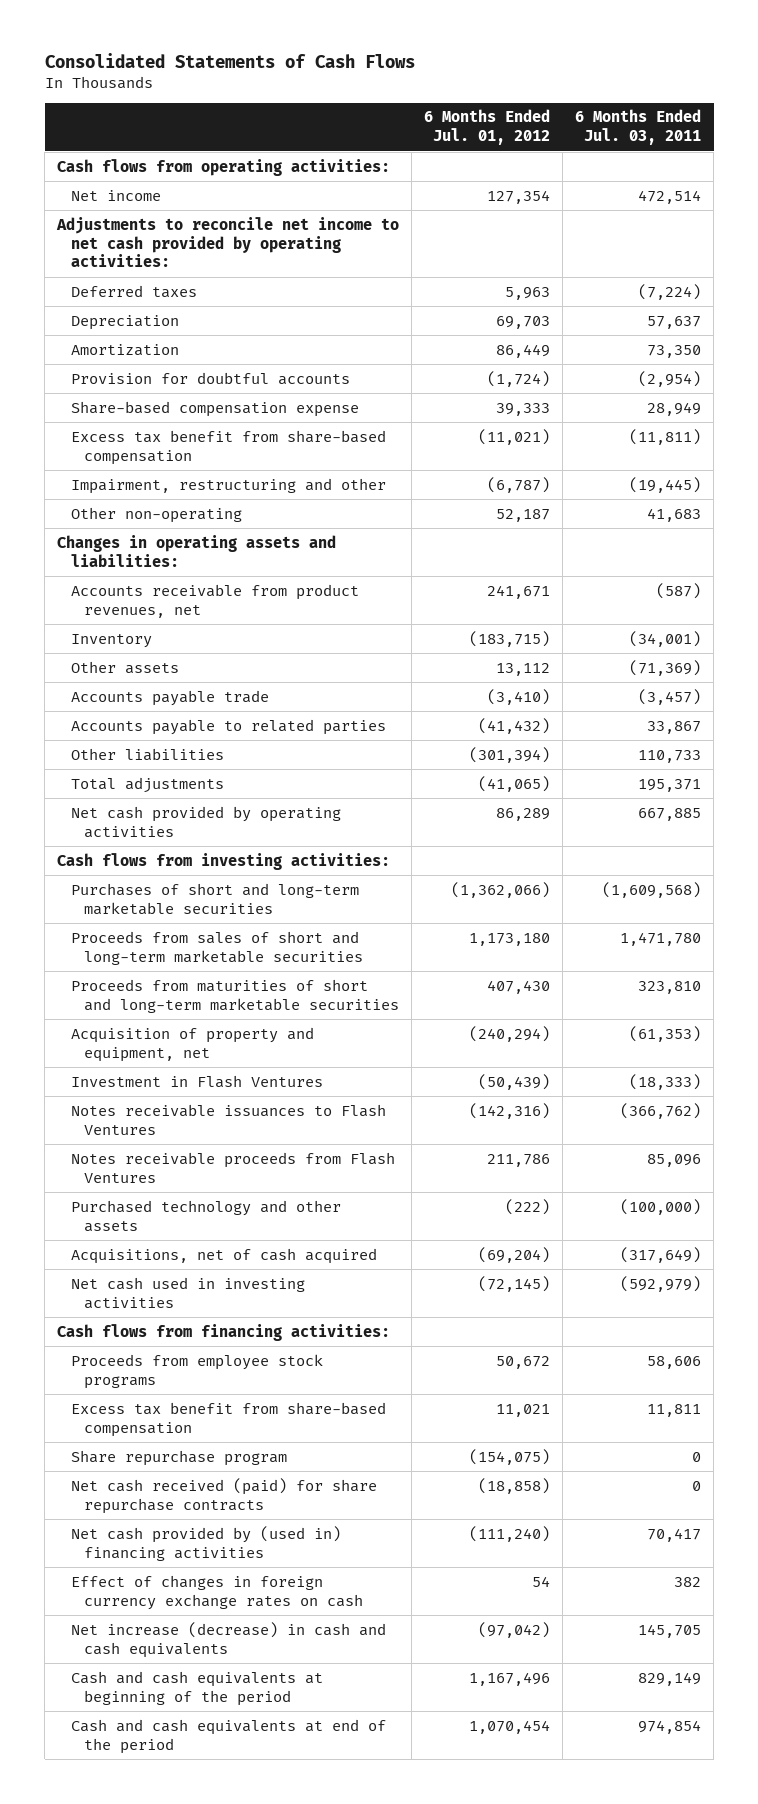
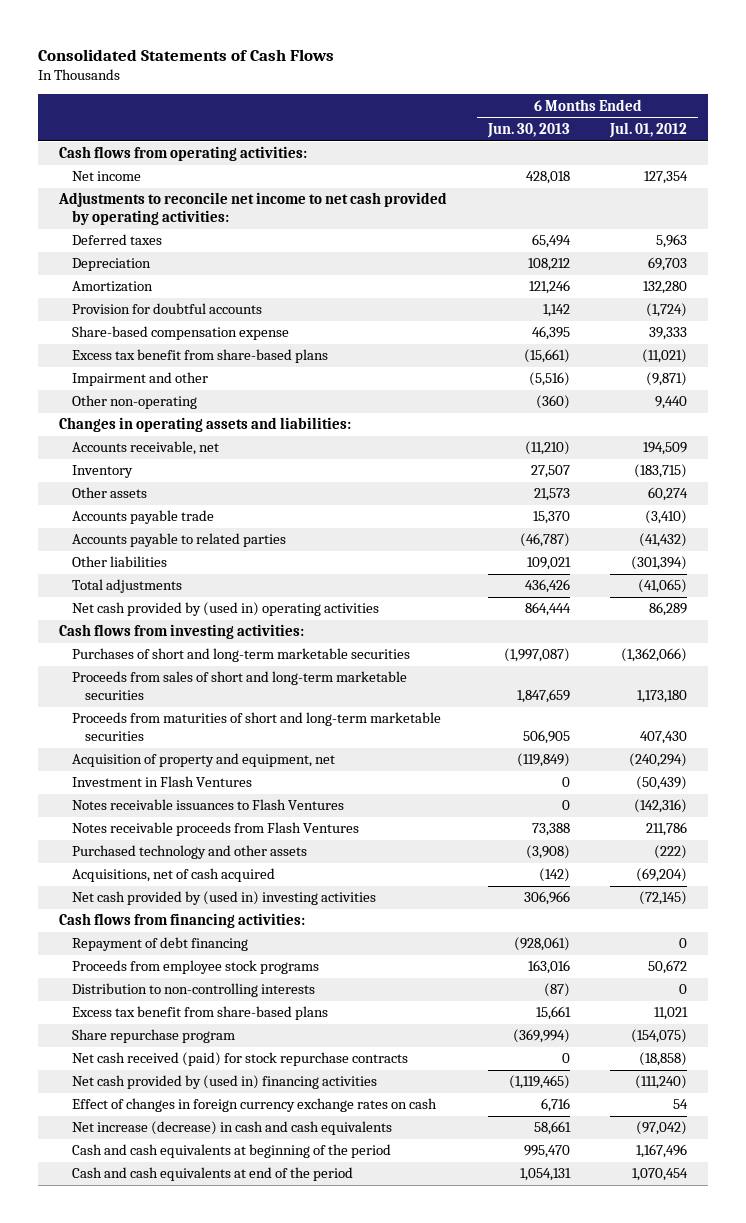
- | 6 Months Ended Jul. 01, 2012 | 6 Months Ended Jul. 03, 2011
+ | 6 Months Ended Jun. 30, 2013 | 6 Months Ended Jul. 01, 2012
- Amortization | 86,449 | 73,350
+ Amortization | 121,246 | 132,280
- Excess tax benefit from share-based compensation | (11,021) | (11,811)
- Impairment, restructuring and other | (6,787) | (19,445)
- Other non-operating | 52,187 | 41,683
+ Excess tax benefit from share-based plans | (15,661) | (11,021)
+ Impairment and other | (5,516) | (9,871)
+ Other non-operating | (360) | 9,440
- Accounts receivable from product revenues, net | 241,671 | (587)
+ Accounts receivable, net | (11,210) | 194,509
- Other assets | 13,112 | (71,369)
+ Other assets | 21,573 | 60,274
- Net cash provided by operating activities | 86,289 | 667,885
+ Net cash provided by (used in) operating activities | 864,444 | 86,289
- Net cash used in investing activities | (72,145) | (592,979)
+ Net cash provided by (used in) investing activities | 306,966 | (72,145)
+ Repayment of debt financing | (928,061) | 0
- Excess tax benefit from share-based compensation | 11,021 | 11,811
+ Distribution to non-controlling interests | (87) | 0
+ Excess tax benefit from share-based plans | 15,661 | 11,021
- Net cash received (paid) for share repurchase contracts | (18,858) | 0
+ Net cash received (paid) for stock repurchase contracts | 0 | (18,858)

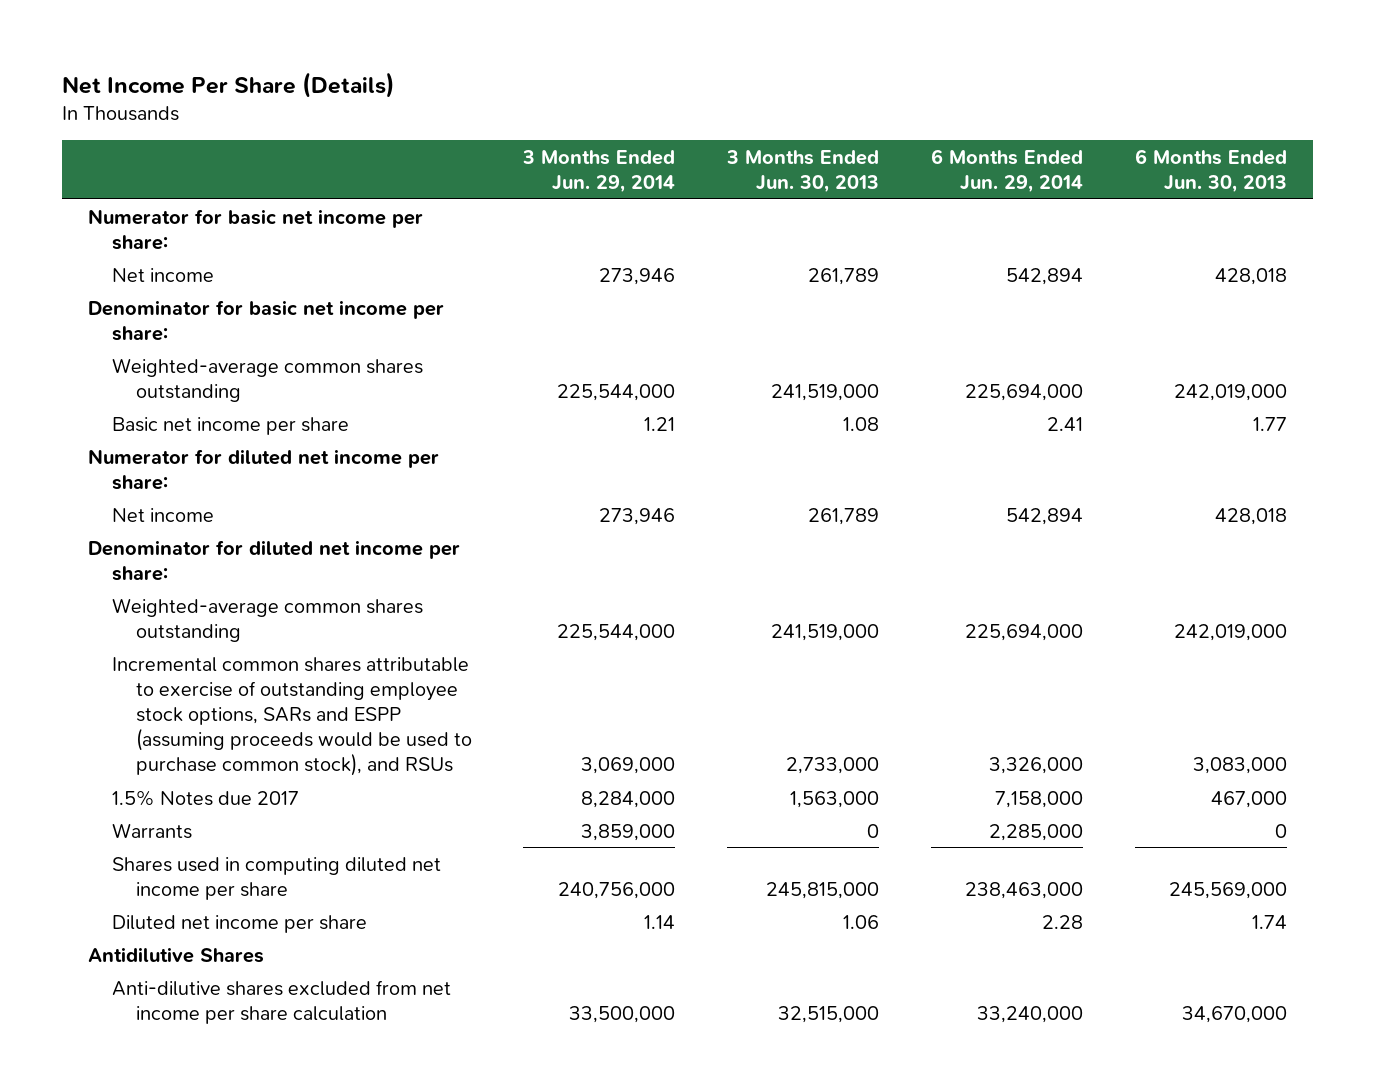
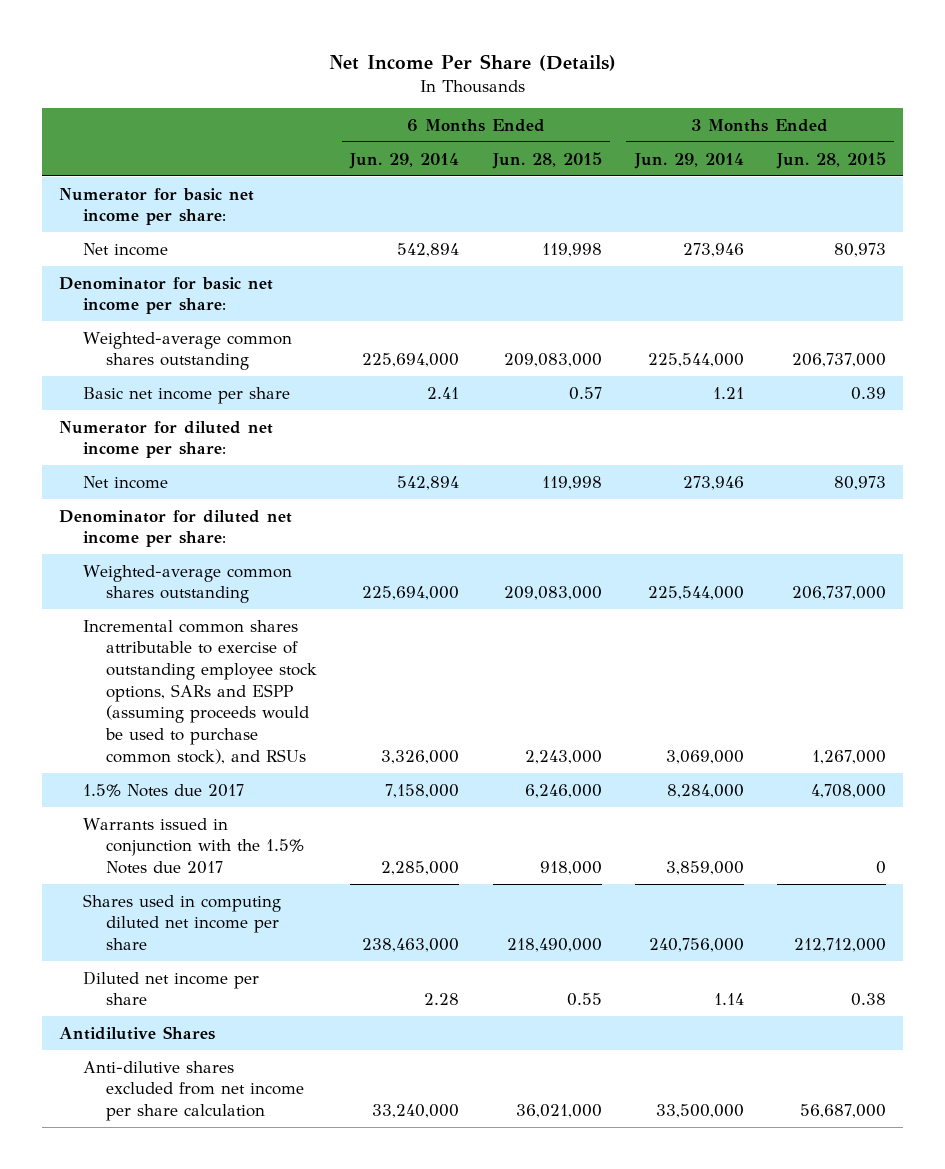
- | 3 Months Ended Jun. 29, 2014 | 3 Months Ended Jun. 30, 2013 | 6 Months Ended Jun. 29, 2014 | 6 Months Ended Jun. 30, 2013
+ | 6 Months Ended Jun. 29, 2014 | 6 Months Ended Jun. 28, 2015 | 3 Months Ended Jun. 29, 2014 | 3 Months Ended Jun. 28, 2015
- Warrants | 3,859,000 | 0 | 2,285,000 | 0
+ Warrants issued in conjunction with the 1.5% Notes due 2017 | 2,285,000 | 918,000 | 3,859,000 | 0

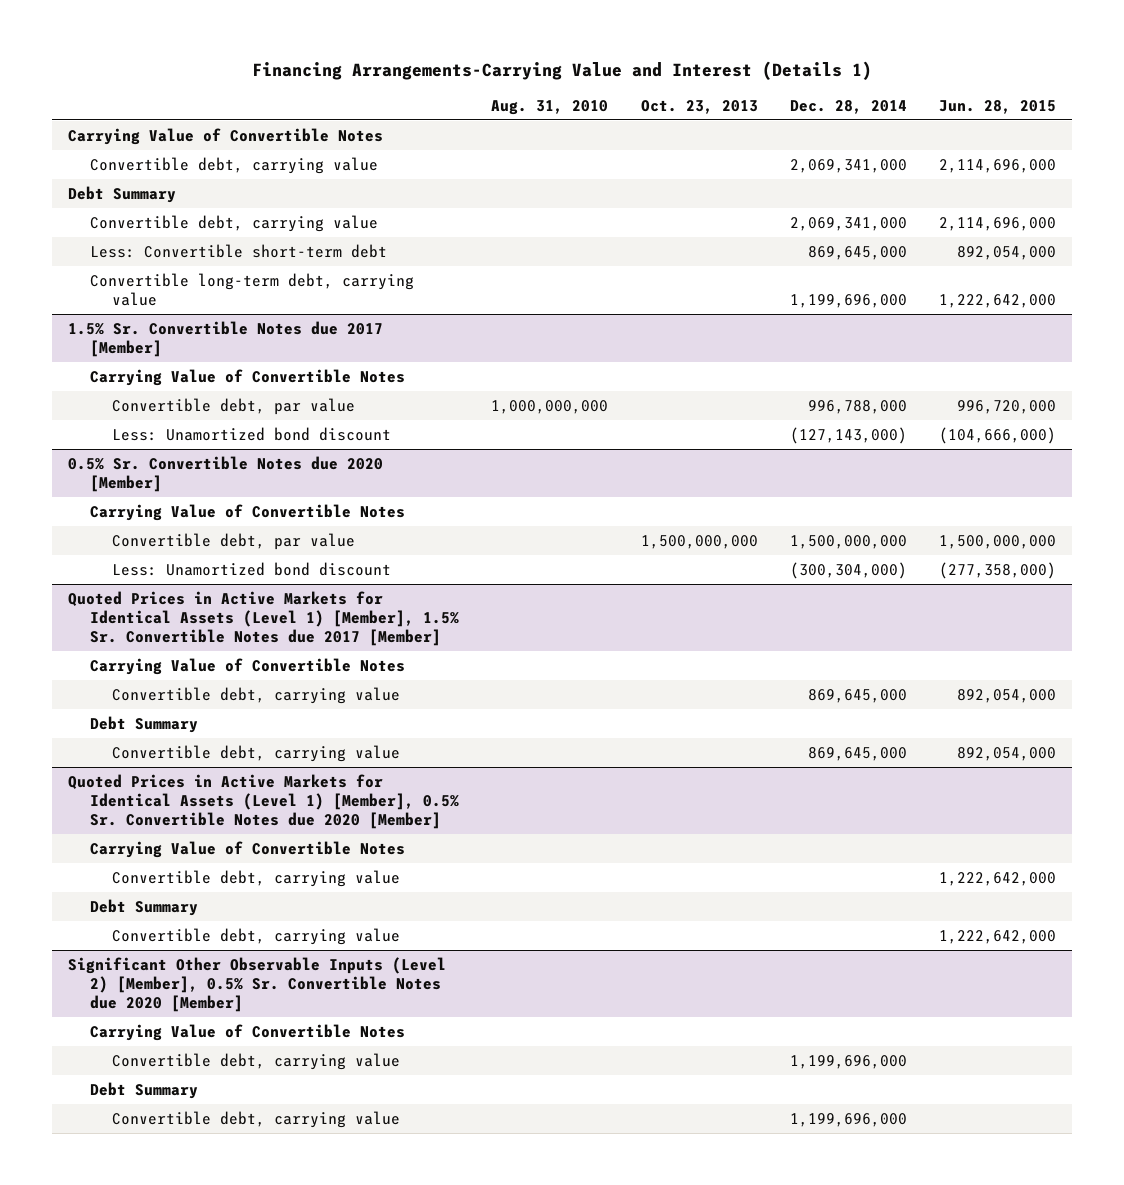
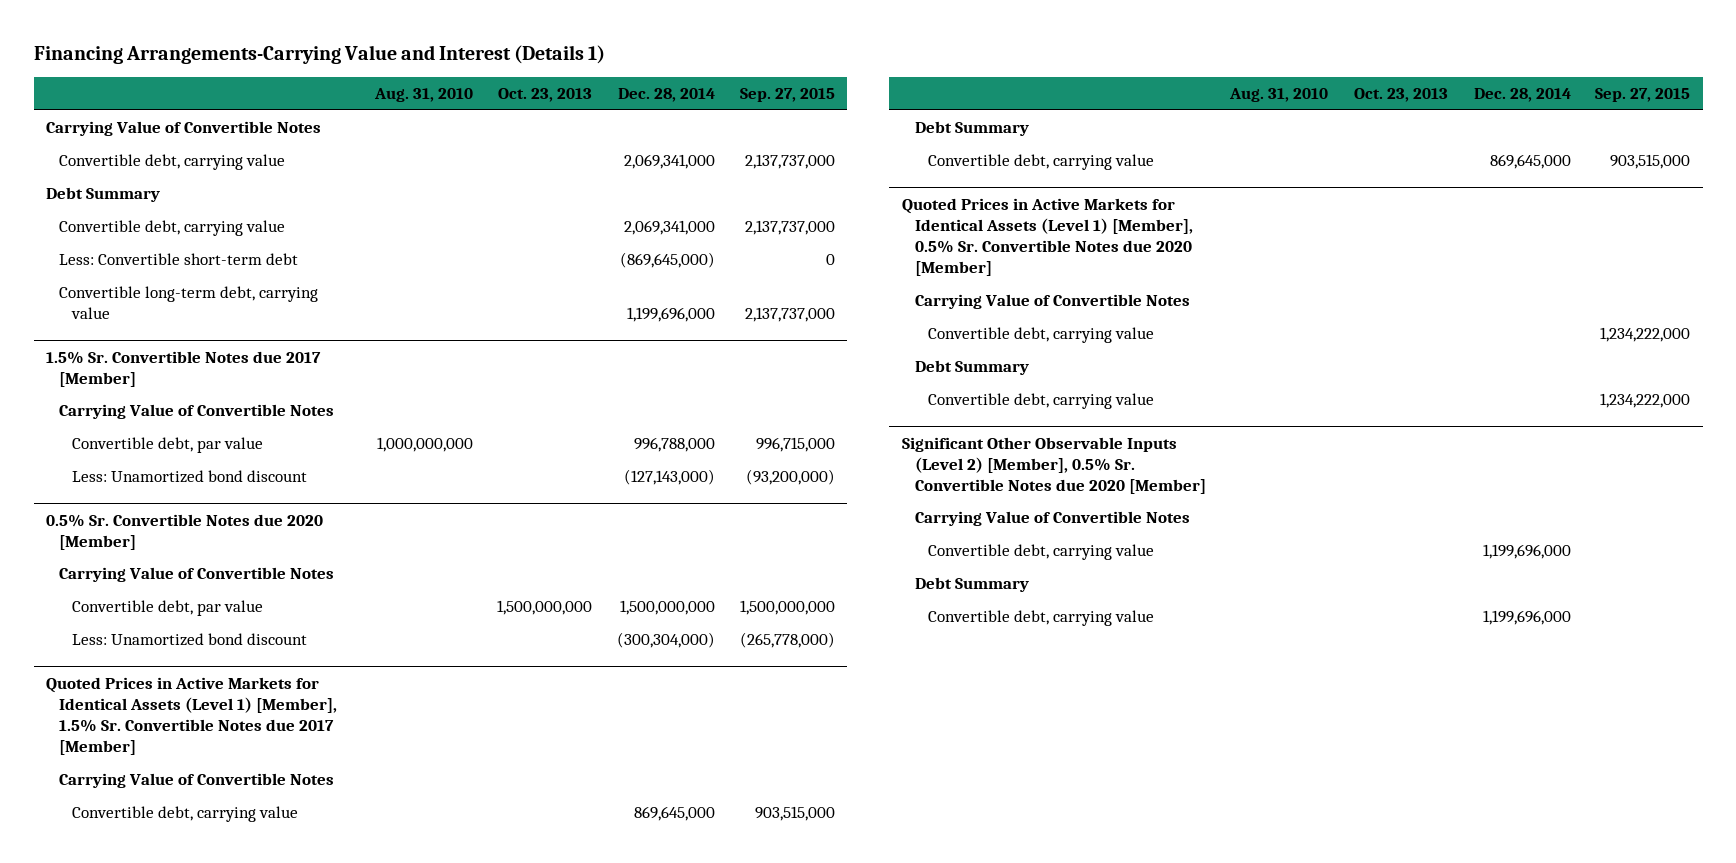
- | Aug. 31, 2010 | Oct. 23, 2013 | Dec. 28, 2014 | Jun. 28, 2015
+ | Aug. 31, 2010 | Oct. 23, 2013 | Dec. 28, 2014 | Sep. 27, 2015
- Less: Convertible short-term debt | | | 869,645,000 | 892,054,000
+ Less: Convertible short-term debt | | | (869,645,000) | 0

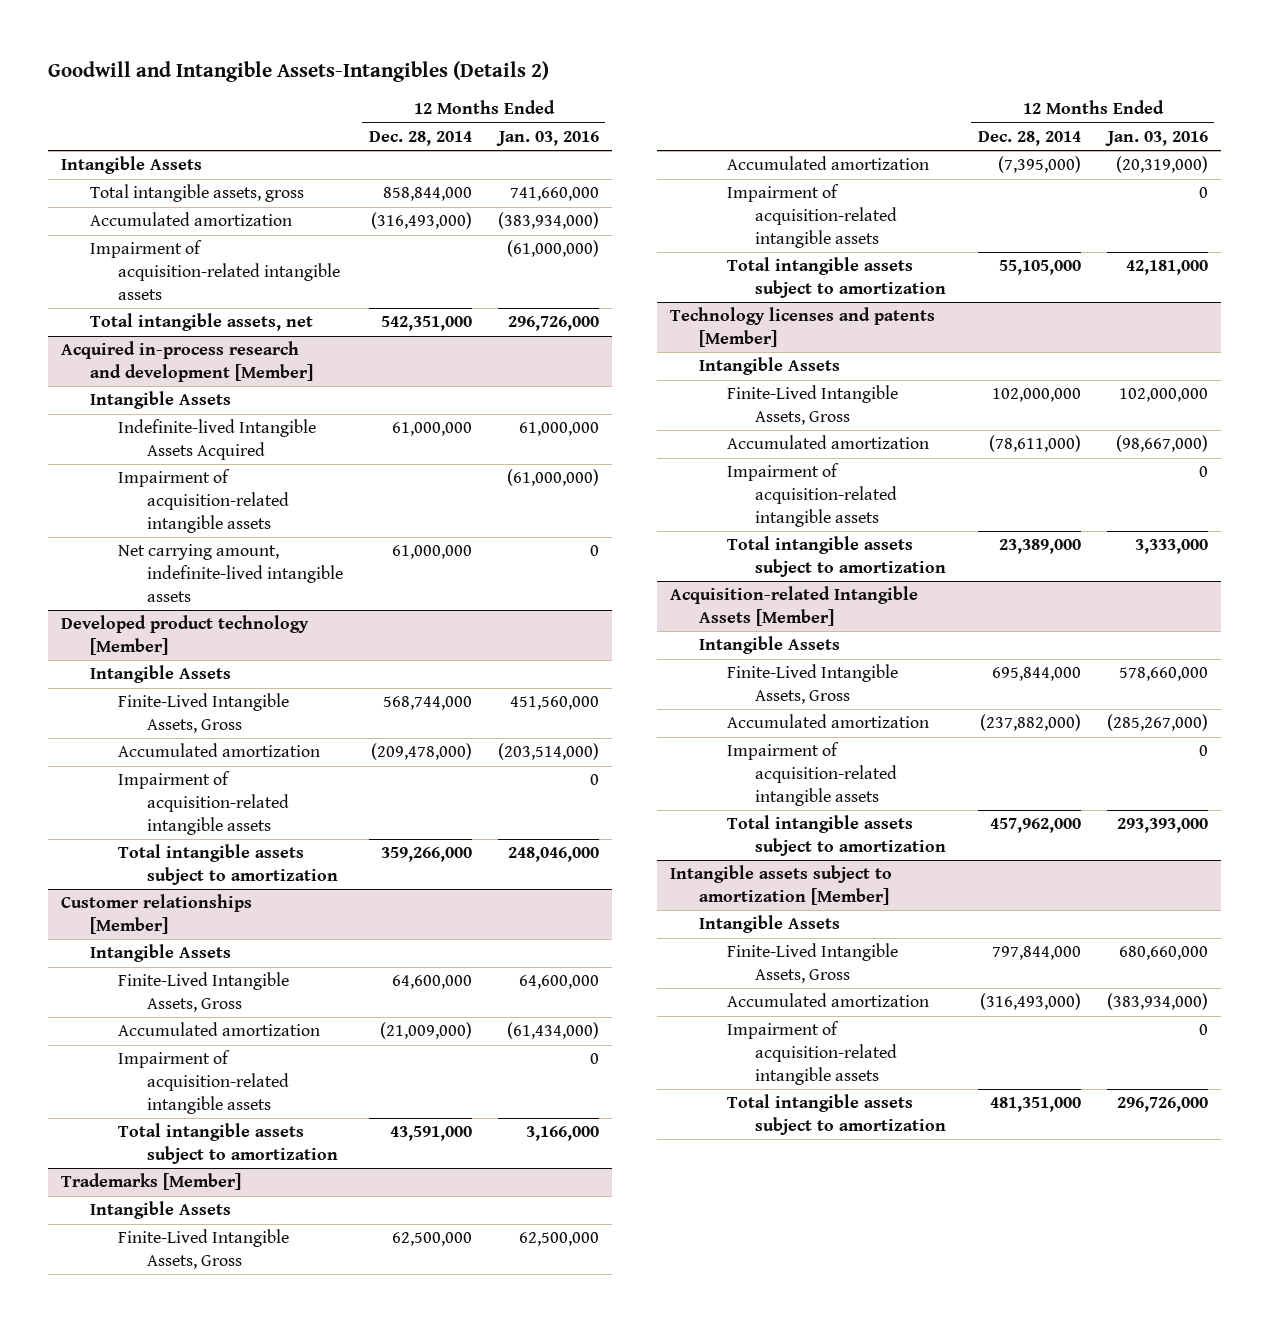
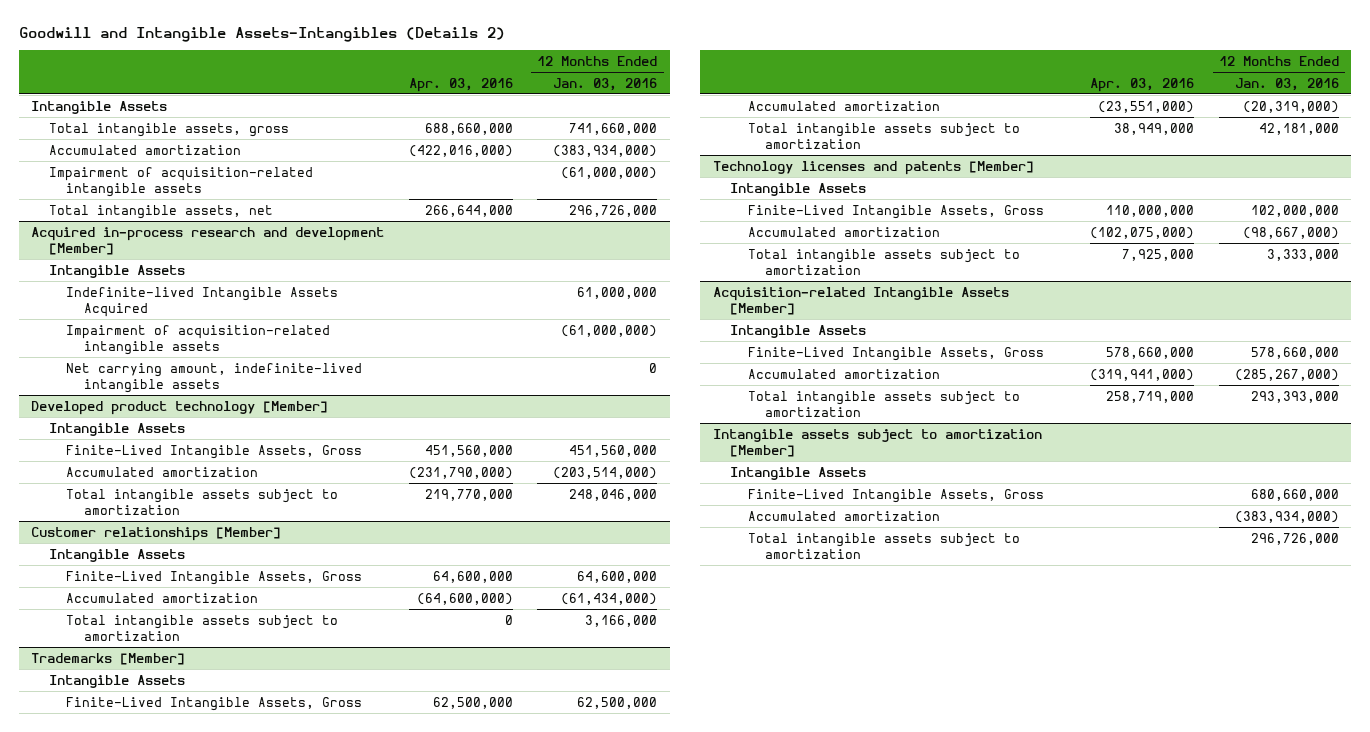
- | 12 Months Ended Dec. 28, 2014 | 12 Months Ended Jan. 03, 2016
+ | Apr. 03, 2016 | 12 Months Ended Jan. 03, 2016
@ Developed product technology [Member]
- Impairment of acquisition-related intangible assets | | 0
@ Customer relationships [Member]
- Impairment of acquisition-related intangible assets | | 0
@ Trademarks [Member]
- Impairment of acquisition-related intangible assets | | 0
@ Technology licenses and patents [Member]
- Impairment of acquisition-related intangible assets | | 0
@ Acquisition-related Intangible Assets [Member]
- Impairment of acquisition-related intangible assets | | 0
@ Intangible assets subject to amortization [Member]
- Impairment of acquisition-related intangible assets | | 0

